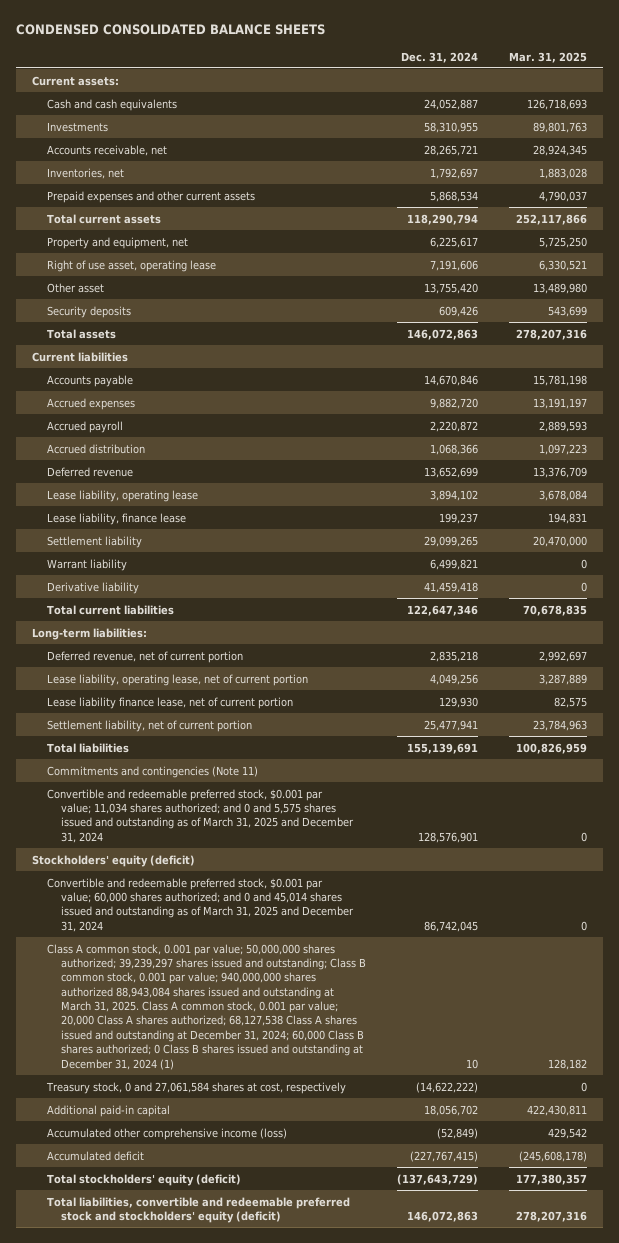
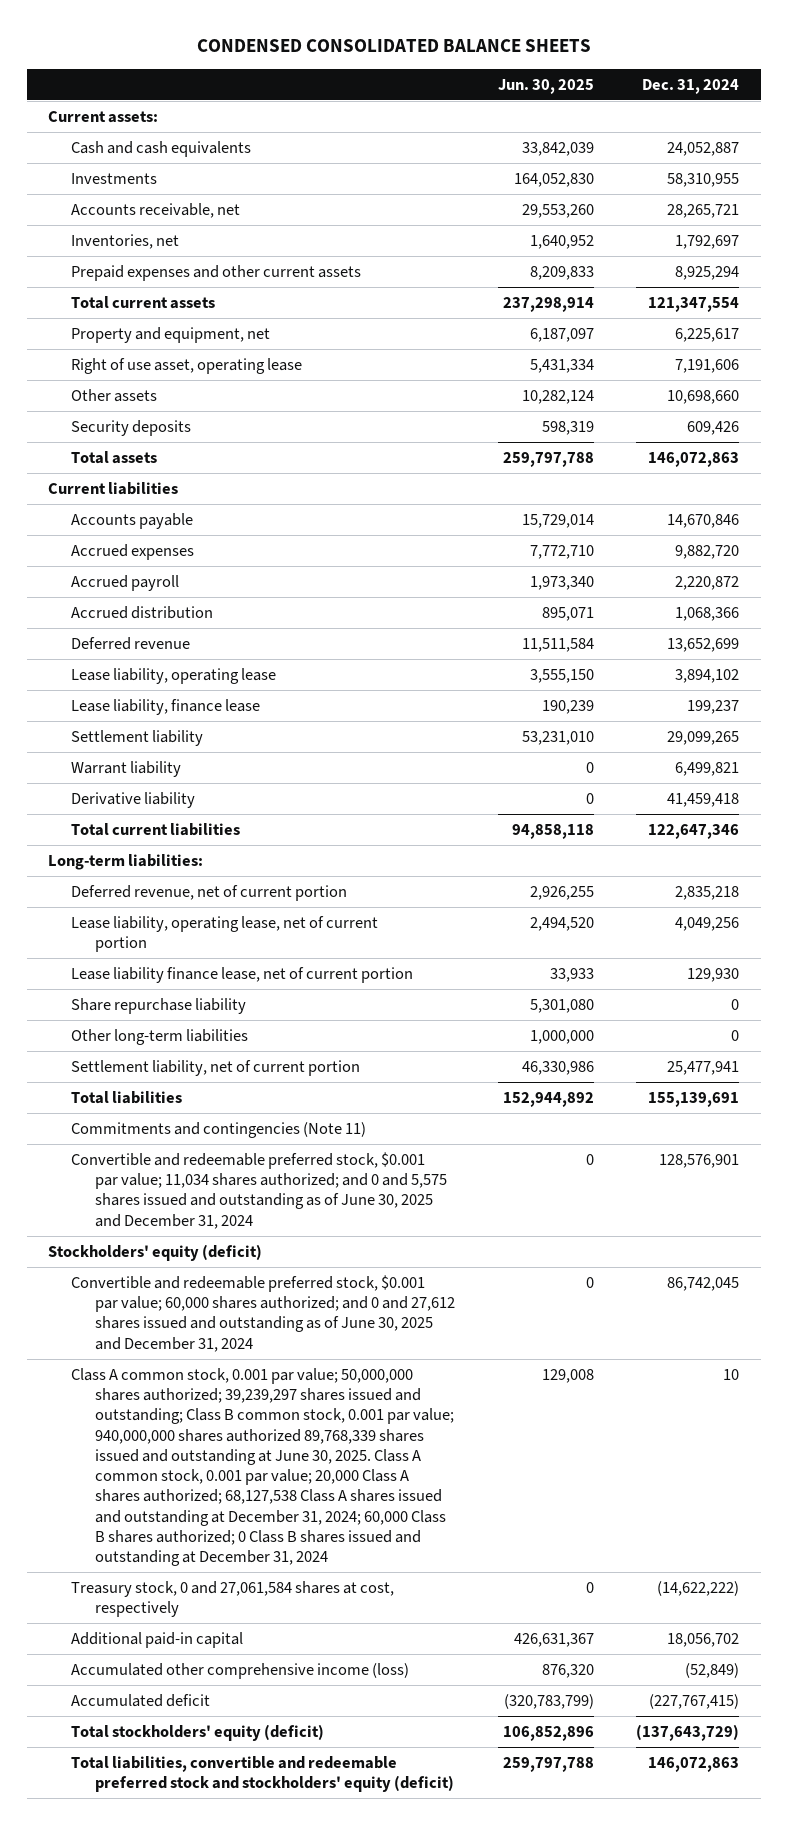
- | Dec. 31, 2024 | Mar. 31, 2025
+ | Jun. 30, 2025 | Dec. 31, 2024
- Prepaid expenses and other current assets | 5,868,534 | 4,790,037
- Total current assets | 118,290,794 | 252,117,866
+ Prepaid expenses and other current assets | 8,209,833 | 8,925,294
+ Total current assets | 237,298,914 | 121,347,554
- Other asset | 13,755,420 | 13,489,980
+ Other assets | 10,282,124 | 10,698,660
+ Share repurchase liability | 5,301,080 | 0
+ Other long-term liabilities | 1,000,000 | 0
- Convertible and redeemable preferred stock, $0.001 par value; 11,034 shares authorized; and 0 and 5,575 shares issued and outstanding as of March 31, 2025 and December 31, 2024 | 128,576,901 | 0
+ Convertible and redeemable preferred stock, $0.001 par value; 11,034 shares authorized; and 0 and 5,575 shares issued and outstanding as of June 30, 2025 and December 31, 2024 | 0 | 128,576,901
- Convertible and redeemable preferred stock, $0.001 par value; 60,000 shares authorized; and 0 and 45,014 shares issued and outstanding as of March 31, 2025 and December 31, 2024 | 86,742,045 | 0
- Class A common stock, 0.001 par value; 50,000,000 shares authorized; 39,239,297 shares issued and outstanding; Class B common stock, 0.001 par value; 940,000,000 shares authorized 88,943,084 shares issued and outstanding at March 31, 2025. Class A common stock, 0.001 par value; 20,000 Class A shares authorized; 68,127,538 Class A shares issued and outstanding at December 31, 2024; 60,000 Class B shares authorized; 0 Class B shares issued and outstanding at December 31, 2024 (1) | 10 | 128,182
+ Convertible and redeemable preferred stock, $0.001 par value; 60,000 shares authorized; and 0 and 27,612 shares issued and outstanding as of June 30, 2025 and December 31, 2024 | 0 | 86,742,045
+ Class A common stock, 0.001 par value; 50,000,000 shares authorized; 39,239,297 shares issued and outstanding; Class B common stock, 0.001 par value; 940,000,000 shares authorized 89,768,339 shares issued and outstanding at June 30, 2025. Class A common stock, 0.001 par value; 20,000 Class A shares authorized; 68,127,538 Class A shares issued and outstanding at December 31, 2024; 60,000 Class B shares authorized; 0 Class B shares issued and outstanding at December 31, 2024 | 129,008 | 10

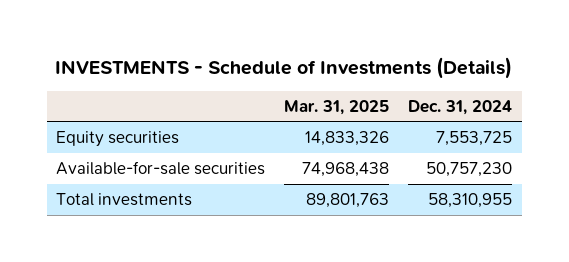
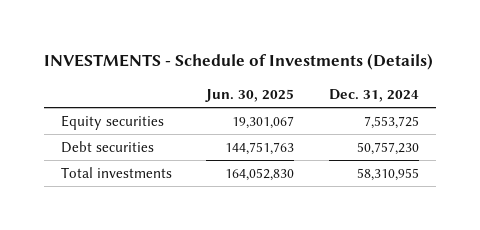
- | Mar. 31, 2025 | Dec. 31, 2024
+ | Jun. 30, 2025 | Dec. 31, 2024
- Available-for-sale securities | 74,968,438 | 50,757,230
+ Debt securities | 144,751,763 | 50,757,230

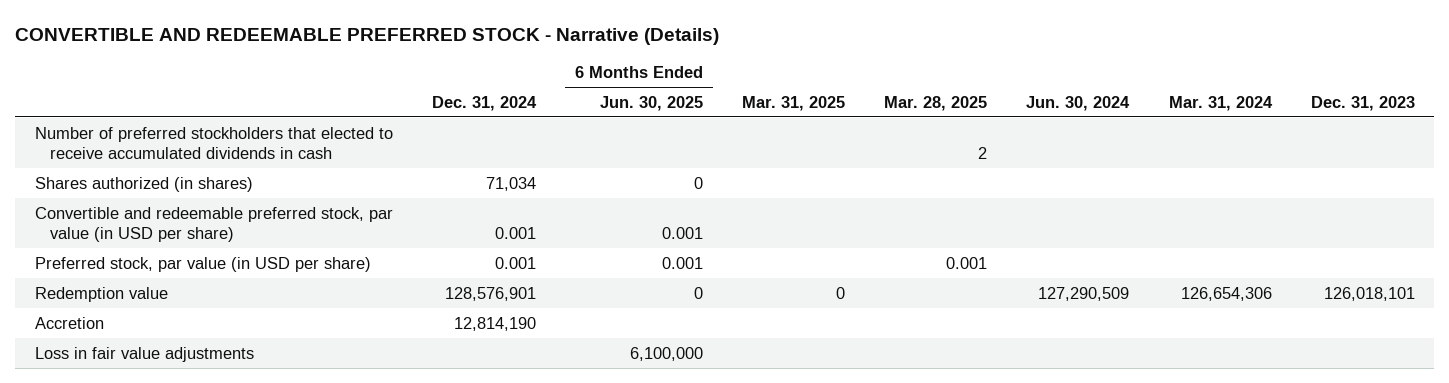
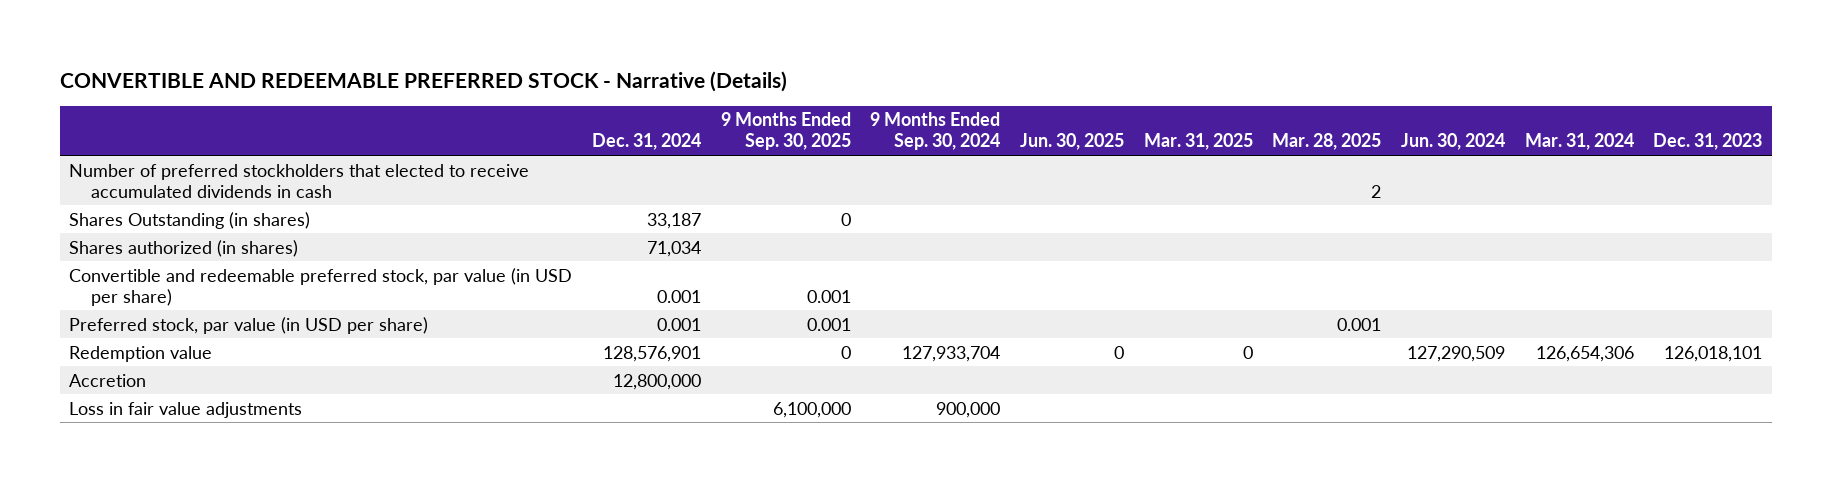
- | Dec. 31, 2024 | 6 Months Ended Jun. 30, 2025 | Mar. 31, 2025 | Mar. 28, 2025 | Jun. 30, 2024 | Mar. 31, 2024 | Dec. 31, 2023
+ | Dec. 31, 2024 | 9 Months Ended Sep. 30, 2025 | 9 Months Ended Sep. 30, 2024 | Jun. 30, 2025 | Mar. 31, 2025 | Mar. 28, 2025 | Jun. 30, 2024 | Mar. 31, 2024 | Dec. 31, 2023
+ Shares Outstanding (in shares) | 33,187 | 0 | | | | | | |
- Accretion | 12,814,190 | | | | | |
+ Accretion | 12,800,000 | | | | | | | |

